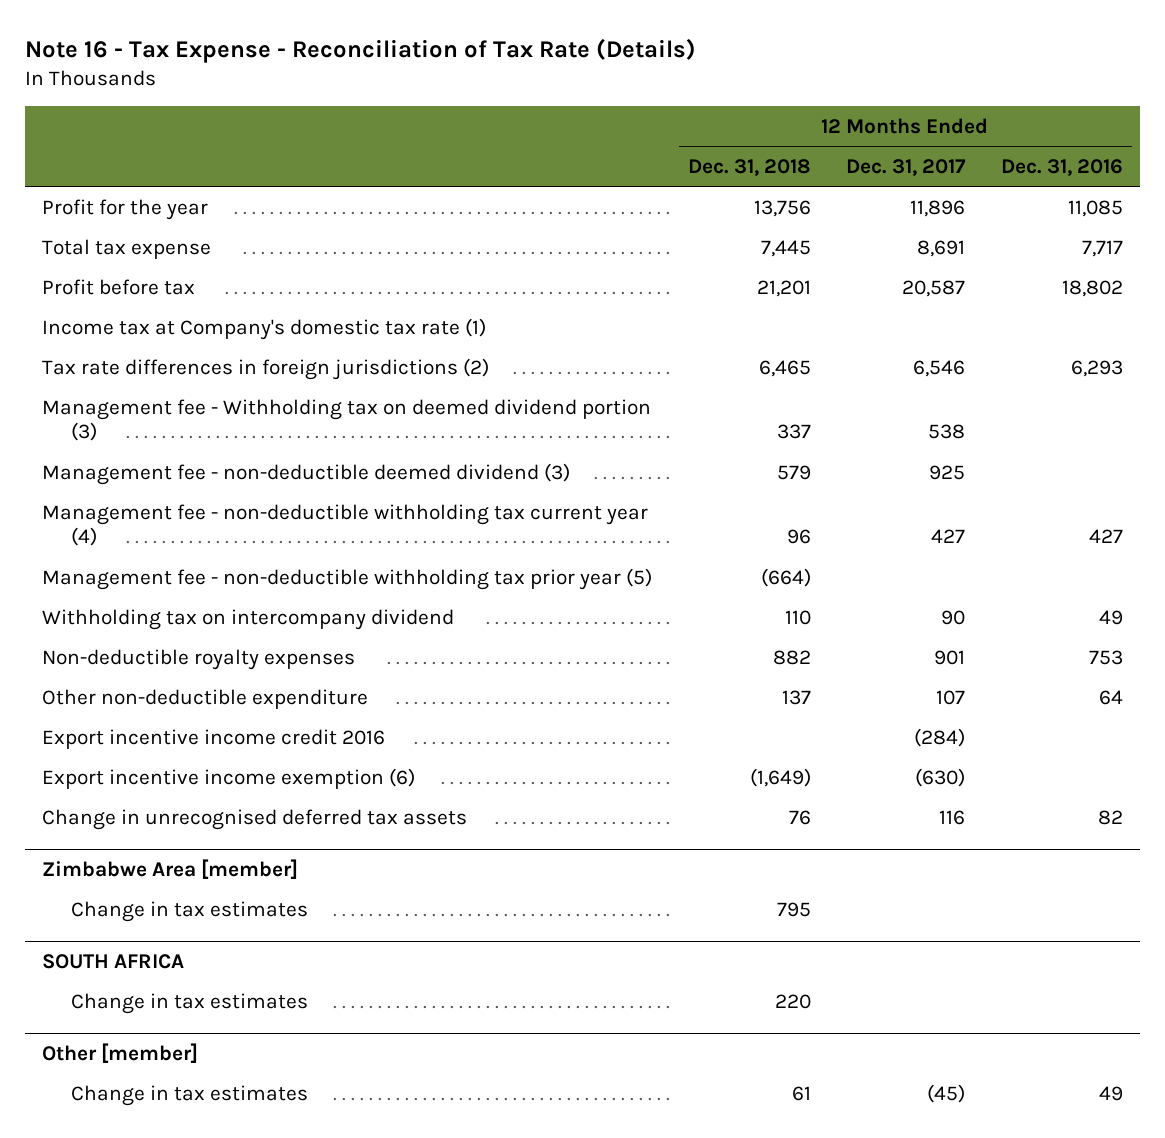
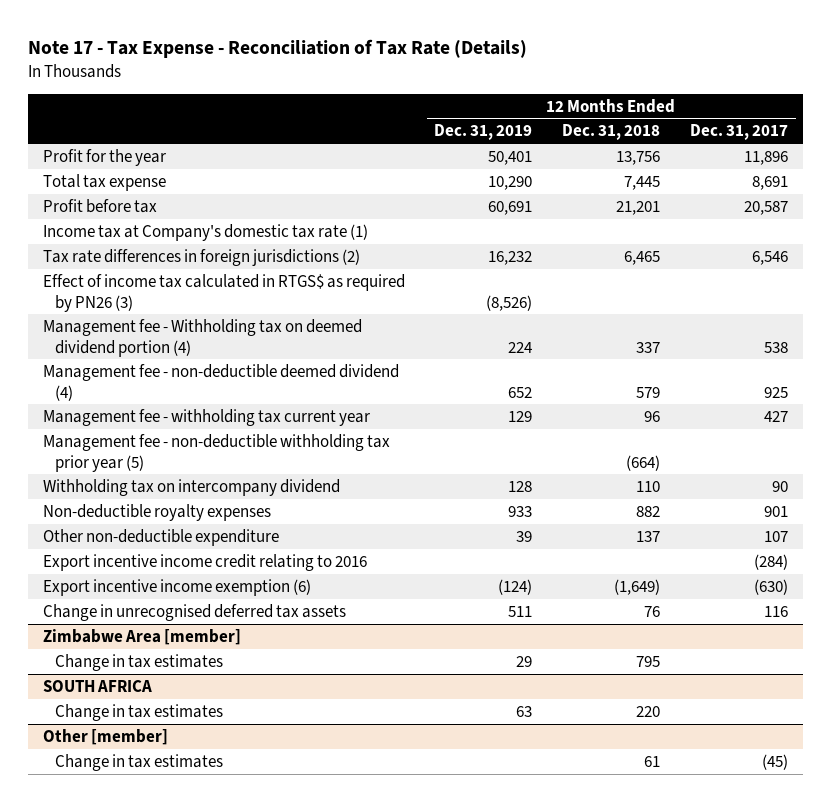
- Note 16 - Tax Expense - Reconciliation of Tax Rate (Details)
+ Note 17 - Tax Expense - Reconciliation of Tax Rate (Details)
- | 12 Months Ended Dec. 31, 2018 | 12 Months Ended Dec. 31, 2017 | 12 Months Ended Dec. 31, 2016
+ | 12 Months Ended Dec. 31, 2019 | 12 Months Ended Dec. 31, 2018 | 12 Months Ended Dec. 31, 2017
- Management fee - Withholding tax on deemed dividend portion (3) | 337 | 538 |
- Management fee - non-deductible deemed dividend (3) | 579 | 925 |
- Management fee - non-deductible withholding tax current year (4) | 96 | 427 | 427
+ Effect of income tax calculated in RTGS$ as required by PN26 (3) | (8,526) | |
+ Management fee - Withholding tax on deemed dividend portion (4) | 224 | 337 | 538
+ Management fee - non-deductible deemed dividend (4) | 652 | 579 | 925
+ Management fee - withholding tax current year | 129 | 96 | 427
- Export incentive income credit 2016 | | (284) |
+ Export incentive income credit relating to 2016 | | | (284)

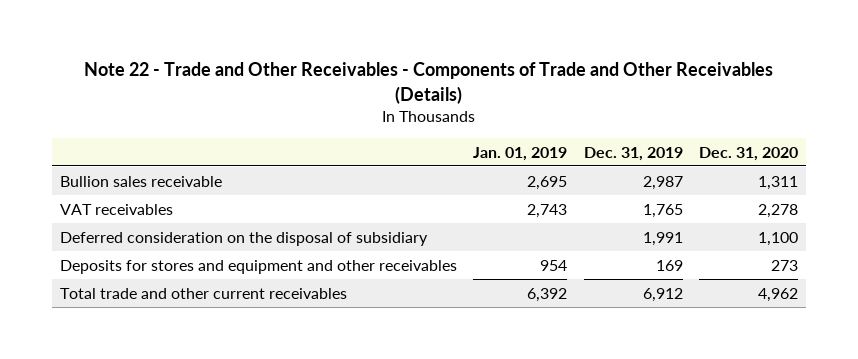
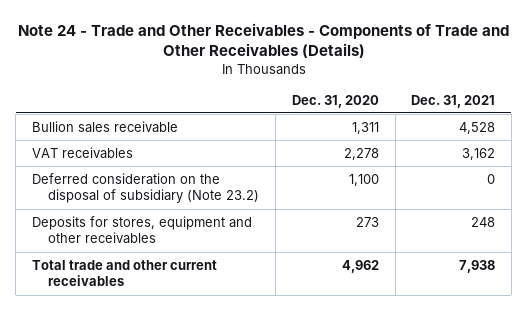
- Note 22 - Trade and Other Receivables - Components of Trade and Other Receivables (Details)
+ Note 24 - Trade and Other Receivables - Components of Trade and Other Receivables (Details)
- | Jan. 01, 2019 | Dec. 31, 2019 | Dec. 31, 2020
+ | Dec. 31, 2020 | Dec. 31, 2021
- Deferred consideration on the disposal of subsidiary | | 1,991 | 1,100
- Deposits for stores and equipment and other receivables | 954 | 169 | 273
+ Deferred consideration on the disposal of subsidiary (Note 23.2) | 1,100 | 0
+ Deposits for stores, equipment and other receivables | 273 | 248

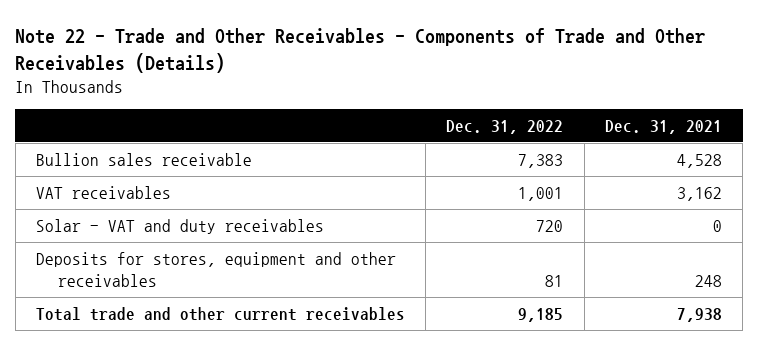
- Note 24 - Trade and Other Receivables - Components of Trade and Other Receivables (Details)
+ Note 22 - Trade and Other Receivables - Components of Trade and Other Receivables (Details)
- | Dec. 31, 2020 | Dec. 31, 2021
+ | Dec. 31, 2022 | Dec. 31, 2021
- Deferred consideration on the disposal of subsidiary (Note 23.2) | 1,100 | 0
+ Solar - VAT and duty receivables | 720 | 0

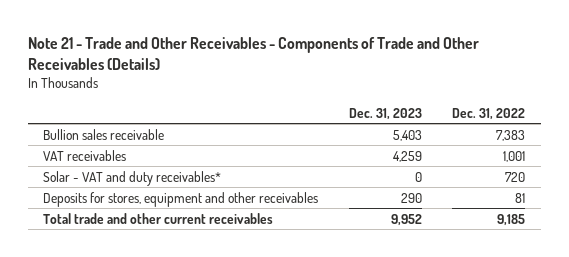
- Note 22 - Trade and Other Receivables - Components of Trade and Other Receivables (Details)
+ Note 21 - Trade and Other Receivables - Components of Trade and Other Receivables (Details)
- | Dec. 31, 2022 | Dec. 31, 2021
+ | Dec. 31, 2023 | Dec. 31, 2022
- Solar - VAT and duty receivables | 720 | 0
+ Solar - VAT and duty receivables* | 0 | 720

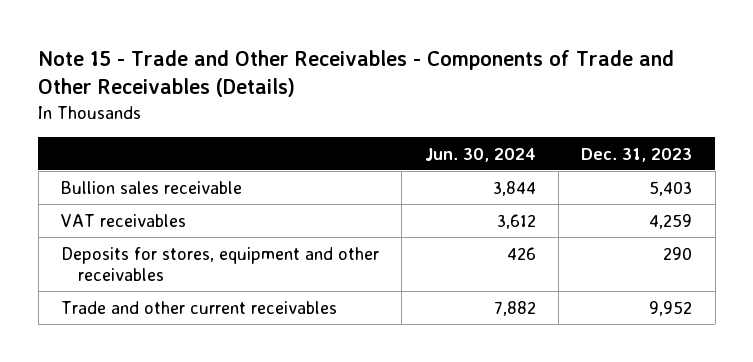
- Note 21 - Trade and Other Receivables - Components of Trade and Other Receivables (Details)
+ Note 15 - Trade and Other Receivables - Components of Trade and Other Receivables (Details)
- | Dec. 31, 2023 | Dec. 31, 2022
+ | Jun. 30, 2024 | Dec. 31, 2023
- Solar - VAT and duty receivables* | 0 | 720
- Total trade and other current receivables | 9,952 | 9,185
+ Trade and other current receivables | 7,882 | 9,952

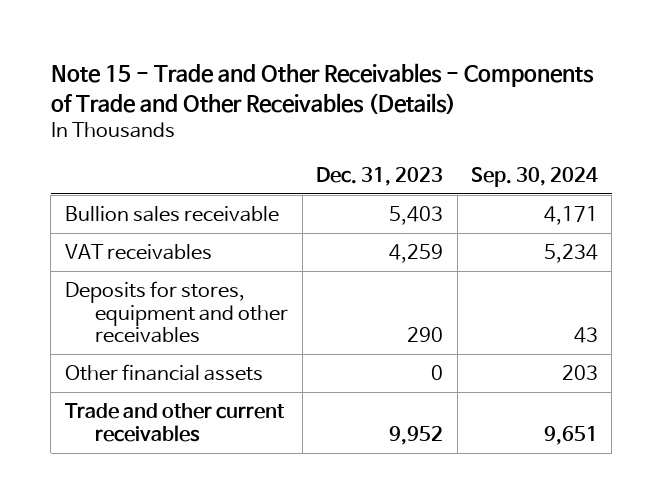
- | Jun. 30, 2024 | Dec. 31, 2023
+ | Dec. 31, 2023 | Sep. 30, 2024
+ Other financial assets | 0 | 203

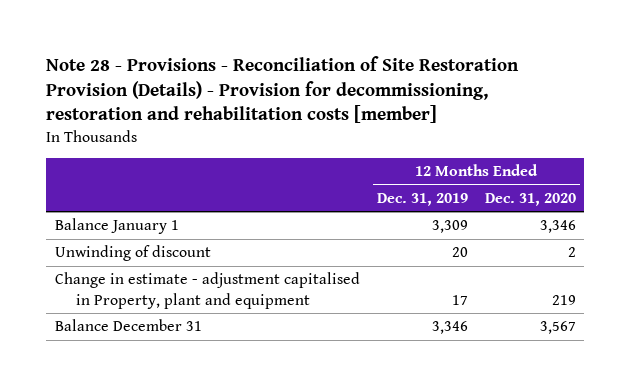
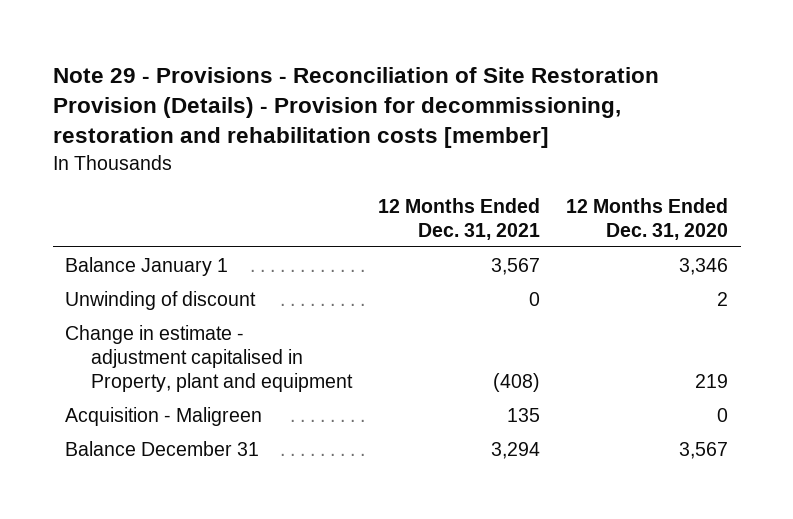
- Note 28 - Provisions - Reconciliation of Site Restoration Provision (Details) - Provision for decommissioning, restoration and rehabilitation costs [member]
+ Note 29 - Provisions - Reconciliation of Site Restoration Provision (Details) - Provision for decommissioning, restoration and rehabilitation costs [member]
- | 12 Months Ended Dec. 31, 2019 | 12 Months Ended Dec. 31, 2020
+ | 12 Months Ended Dec. 31, 2021 | 12 Months Ended Dec. 31, 2020
+ Acquisition - Maligreen | 135 | 0

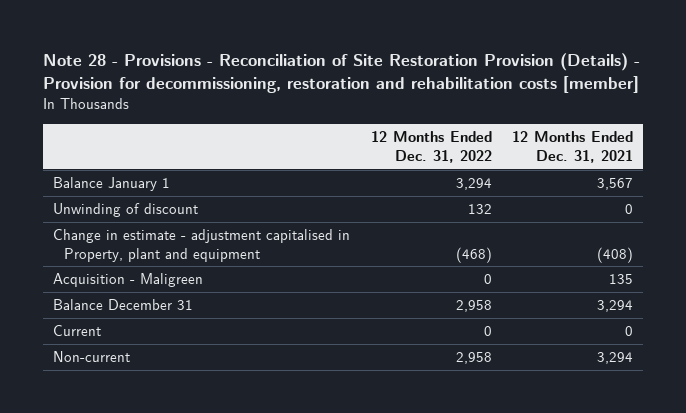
- Note 29 - Provisions - Reconciliation of Site Restoration Provision (Details) - Provision for decommissioning, restoration and rehabilitation costs [member]
+ Note 28 - Provisions - Reconciliation of Site Restoration Provision (Details) - Provision for decommissioning, restoration and rehabilitation costs [member]
- | 12 Months Ended Dec. 31, 2021 | 12 Months Ended Dec. 31, 2020
+ | 12 Months Ended Dec. 31, 2022 | 12 Months Ended Dec. 31, 2021
+ Current | 0 | 0
+ Non-current | 2,958 | 3,294

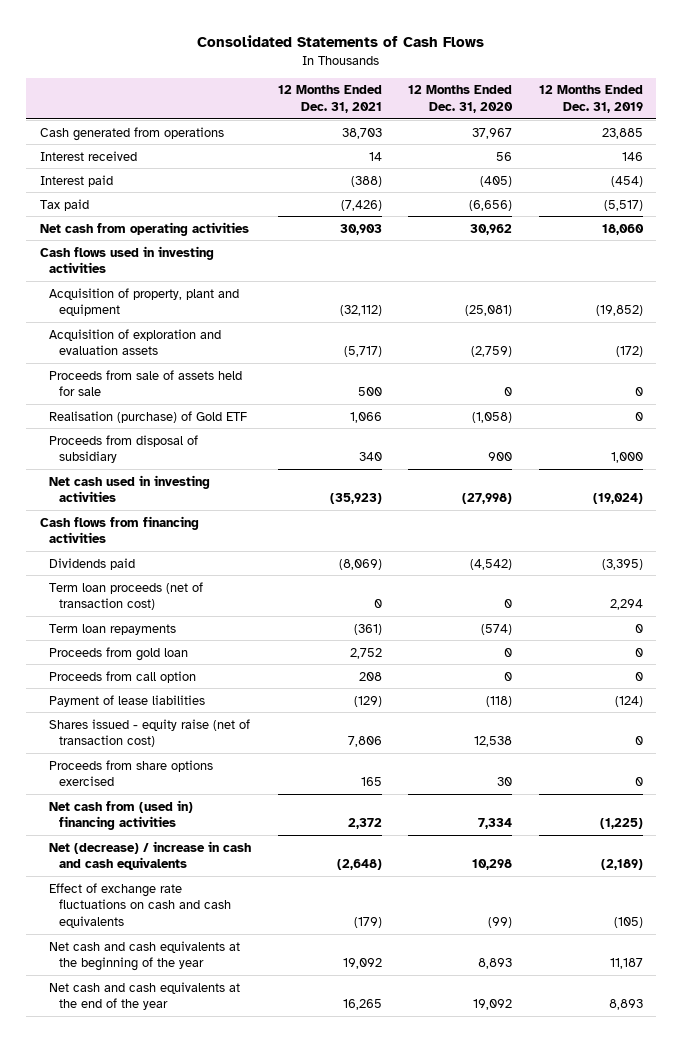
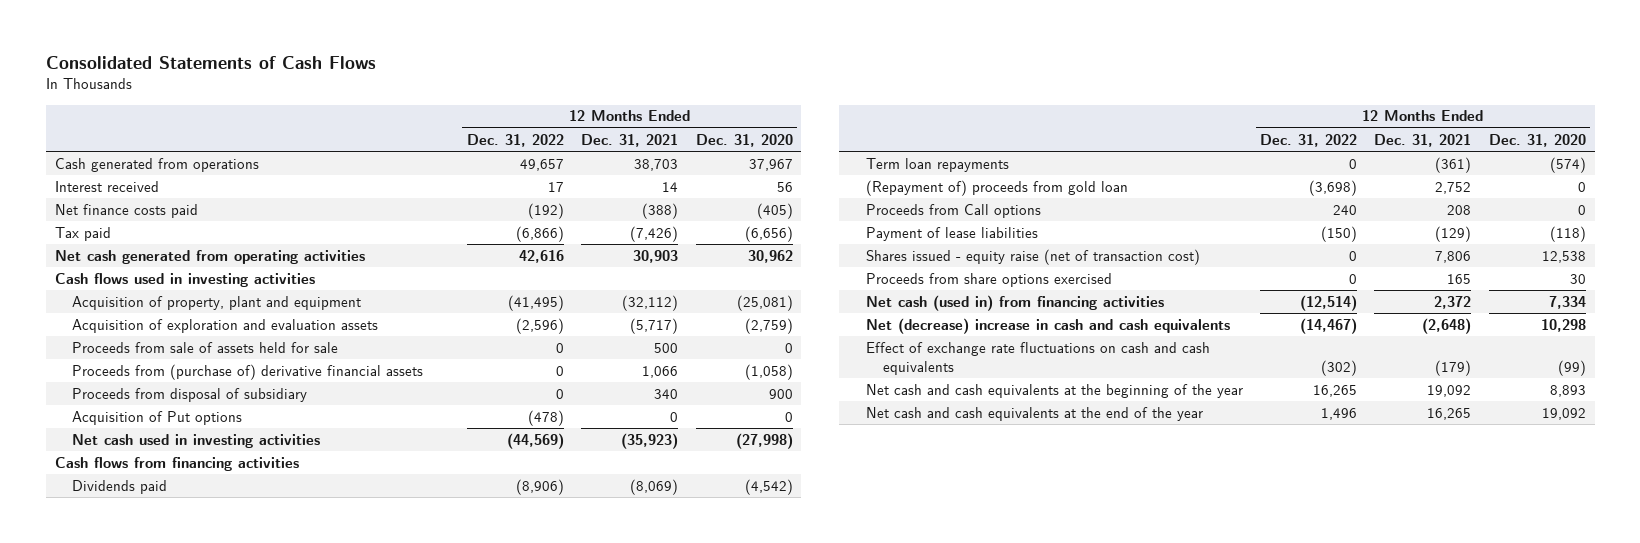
- | 12 Months Ended Dec. 31, 2021 | 12 Months Ended Dec. 31, 2020 | 12 Months Ended Dec. 31, 2019
+ | 12 Months Ended Dec. 31, 2022 | 12 Months Ended Dec. 31, 2021 | 12 Months Ended Dec. 31, 2020
- Interest paid | (388) | (405) | (454)
+ Net finance costs paid | (192) | (388) | (405)
- Net cash from operating activities | 30,903 | 30,962 | 18,060
+ Net cash generated from operating activities | 42,616 | 30,903 | 30,962
- Realisation (purchase) of Gold ETF | 1,066 | (1,058) | 0
+ Proceeds from (purchase of) derivative financial assets | 0 | 1,066 | (1,058)
+ Acquisition of Put options | (478) | 0 | 0
- Term loan proceeds (net of transaction cost) | 0 | 0 | 2,294
- Proceeds from gold loan | 2,752 | 0 | 0
- Proceeds from call option | 208 | 0 | 0
+ (Repayment of) proceeds from gold loan | (3,698) | 2,752 | 0
+ Proceeds from Call options | 240 | 208 | 0
- Net cash from (used in) financing activities | 2,372 | 7,334 | (1,225)
- Net (decrease) / increase in cash and cash equivalents | (2,648) | 10,298 | (2,189)
+ Net cash (used in) from financing activities | (12,514) | 2,372 | 7,334
+ Net (decrease) increase in cash and cash equivalents | (14,467) | (2,648) | 10,298

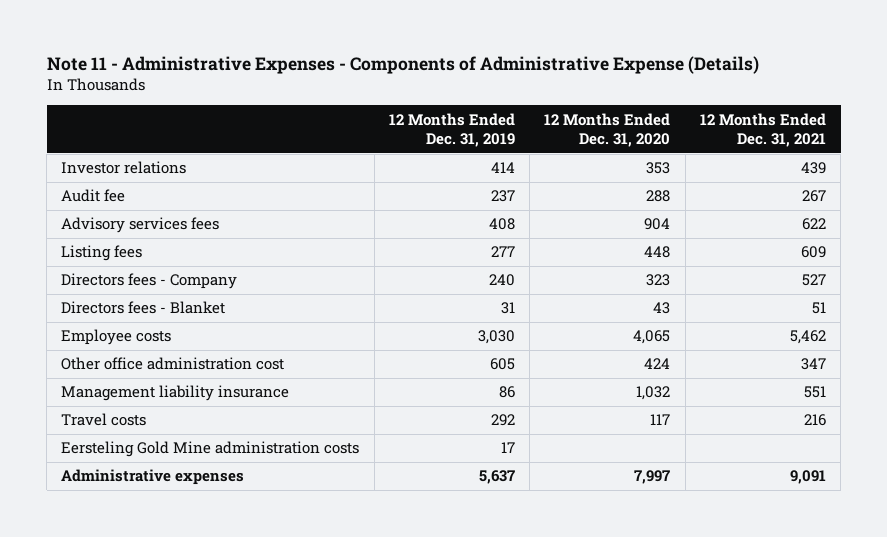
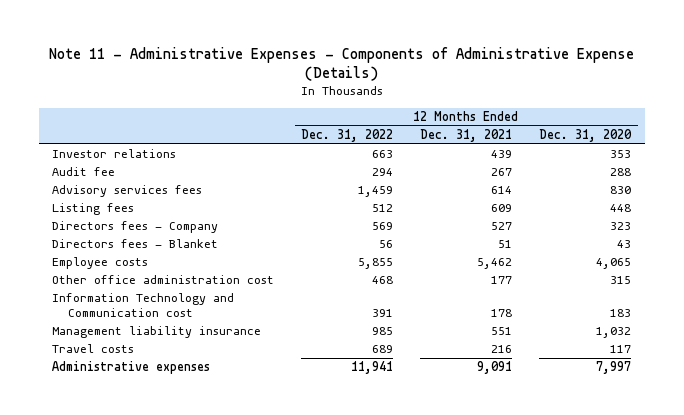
- | 12 Months Ended Dec. 31, 2019 | 12 Months Ended Dec. 31, 2020 | 12 Months Ended Dec. 31, 2021
+ | 12 Months Ended Dec. 31, 2022 | 12 Months Ended Dec. 31, 2021 | 12 Months Ended Dec. 31, 2020
- Advisory services fees | 408 | 904 | 622
+ Advisory services fees | 1,459 | 614 | 830
- Other office administration cost | 605 | 424 | 347
+ Other office administration cost | 468 | 177 | 315
+ Information Technology and Communication cost | 391 | 178 | 183
- Eersteling Gold Mine administration costs | 17 | |

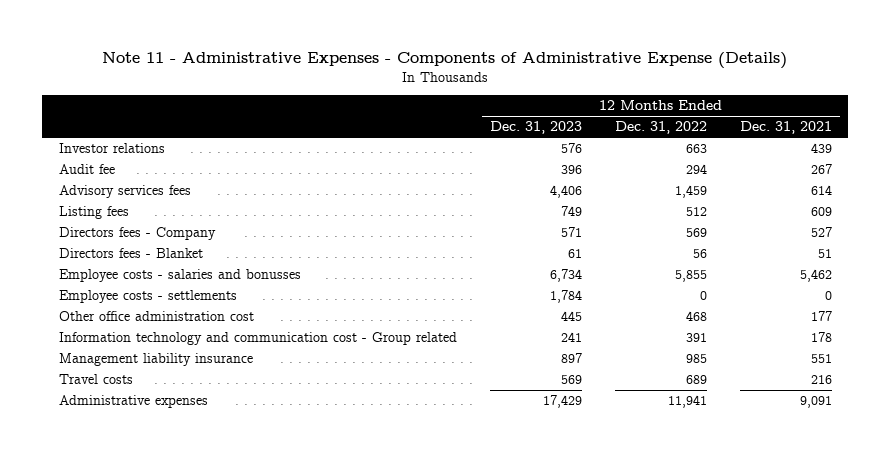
- | 12 Months Ended Dec. 31, 2022 | 12 Months Ended Dec. 31, 2021 | 12 Months Ended Dec. 31, 2020
+ | 12 Months Ended Dec. 31, 2023 | 12 Months Ended Dec. 31, 2022 | 12 Months Ended Dec. 31, 2021
- Employee costs | 5,855 | 5,462 | 4,065
+ Employee costs - salaries and bonusses | 6,734 | 5,855 | 5,462
+ Employee costs - settlements | 1,784 | 0 | 0
- Information Technology and Communication cost | 391 | 178 | 183
+ Information technology and communication cost - Group related | 241 | 391 | 178

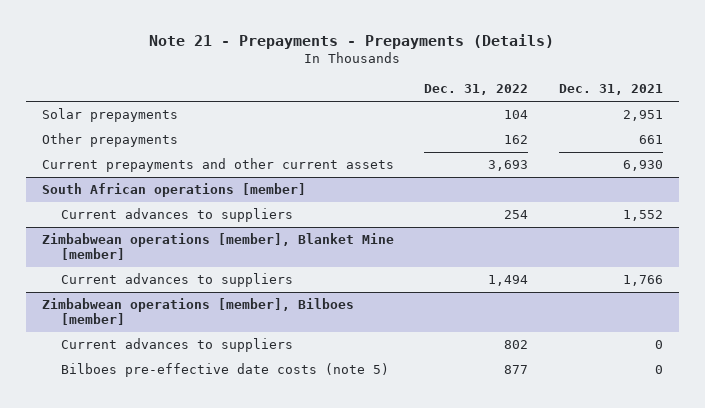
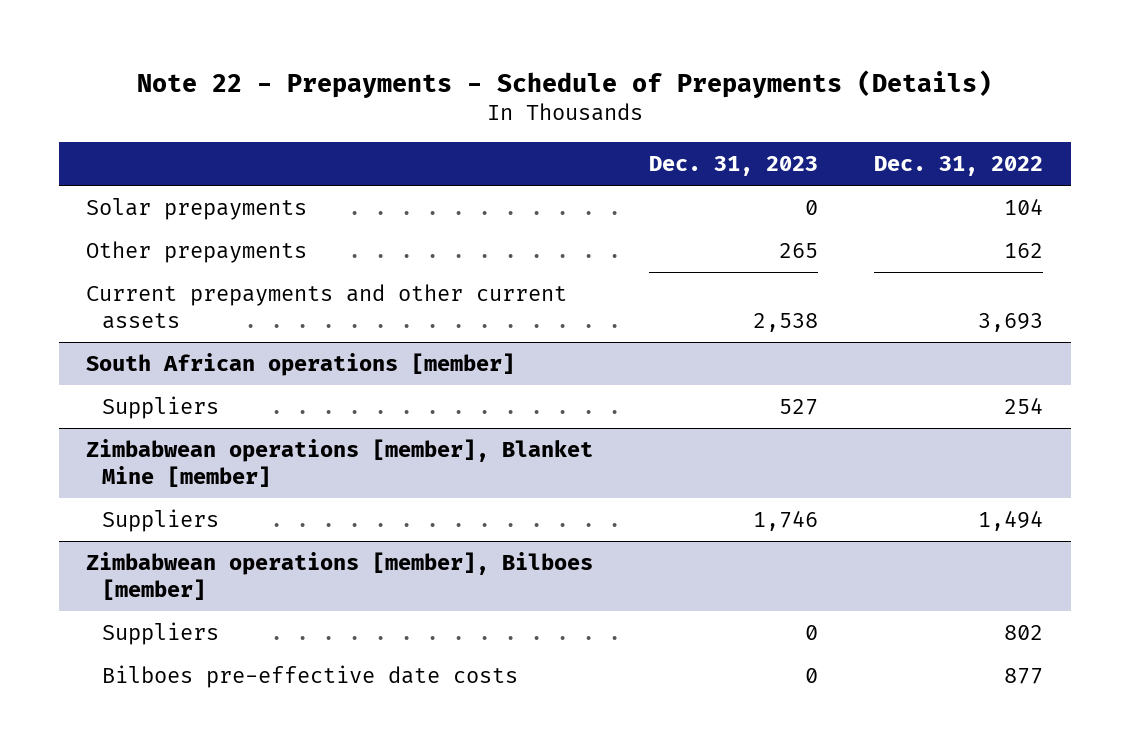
- Note 21 - Prepayments - Prepayments (Details)
+ Note 22 - Prepayments - Schedule of Prepayments (Details)
- | Dec. 31, 2022 | Dec. 31, 2021
+ | Dec. 31, 2023 | Dec. 31, 2022
@ South African operations [member]
- Current advances to suppliers | 254 | 1,552
+ Suppliers | 527 | 254
@ Zimbabwean operations [member], Blanket Mine [member]
- Current advances to suppliers | 1,494 | 1,766
+ Suppliers | 1,746 | 1,494
@ Zimbabwean operations [member], Bilboes [member]
- Current advances to suppliers | 802 | 0
- Bilboes pre-effective date costs (note 5) | 877 | 0
+ Suppliers | 0 | 802
+ Bilboes pre-effective date costs | 0 | 877

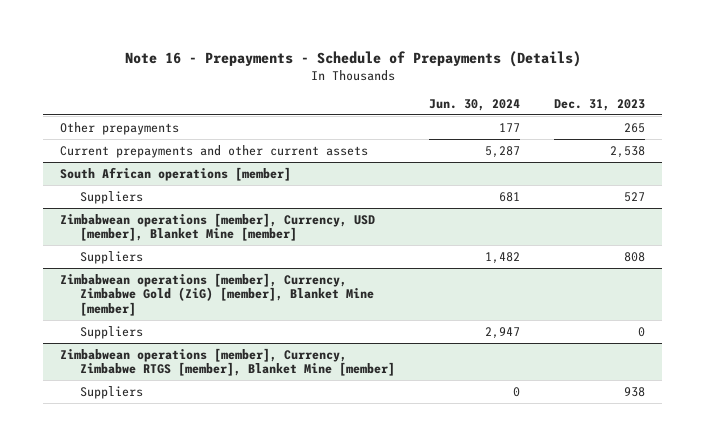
- Note 22 - Prepayments - Schedule of Prepayments (Details)
+ Note 16 - Prepayments - Schedule of Prepayments (Details)
- | Dec. 31, 2023 | Dec. 31, 2022
+ | Jun. 30, 2024 | Dec. 31, 2023
- Solar prepayments | 0 | 104
- Zimbabwean operations [member], Blanket Mine [member]
- Suppliers | 1,746 | 1,494
- Zimbabwean operations [member], Bilboes [member]
+ Zimbabwean operations [member], Currency, USD [member], Blanket Mine [member]
+ Suppliers | 1,482 | 808
+ Zimbabwean operations [member], Currency, Zimbabwe Gold (ZiG) [member], Blanket Mine [member]
- Bilboes pre-effective date costs | 0 | 877
+ Zimbabwean operations [member], Currency, Zimbabwe RTGS [member], Blanket Mine [member]
+ Suppliers | 0 | 938

